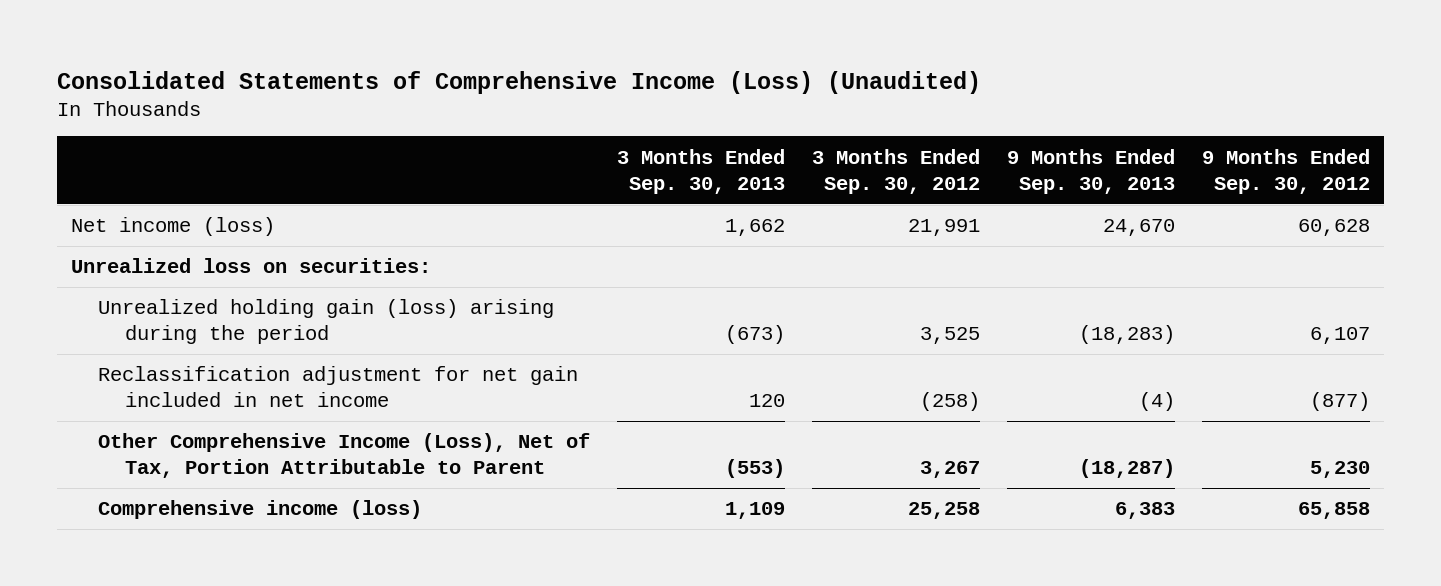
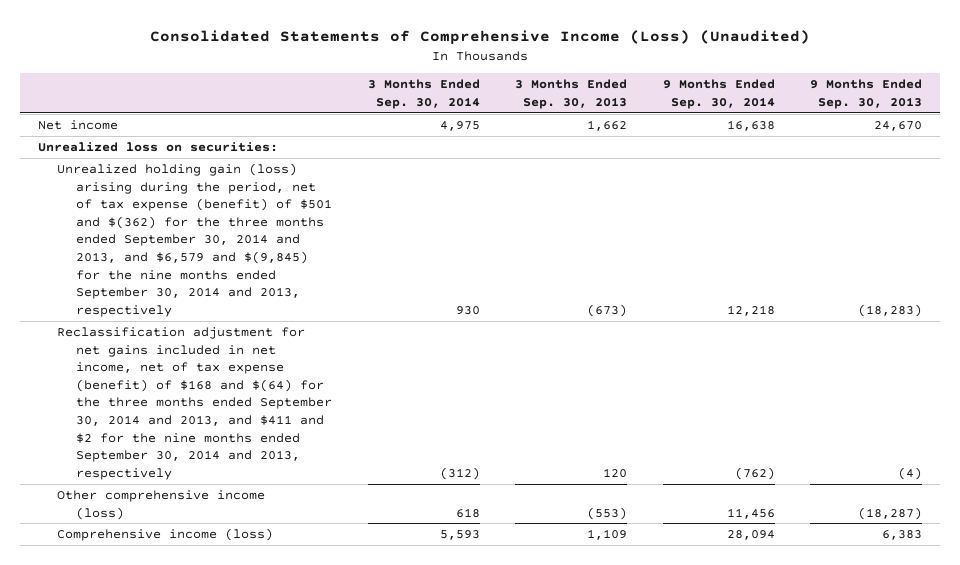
- | 3 Months Ended Sep. 30, 2013 | 3 Months Ended Sep. 30, 2012 | 9 Months Ended Sep. 30, 2013 | 9 Months Ended Sep. 30, 2012
+ | 3 Months Ended Sep. 30, 2014 | 3 Months Ended Sep. 30, 2013 | 9 Months Ended Sep. 30, 2014 | 9 Months Ended Sep. 30, 2013
- Net income (loss) | 1,662 | 21,991 | 24,670 | 60,628
+ Net income | 4,975 | 1,662 | 16,638 | 24,670
- Unrealized holding gain (loss) arising during the period | (673) | 3,525 | (18,283) | 6,107
- Reclassification adjustment for net gain included in net income | 120 | (258) | (4) | (877)
- Other Comprehensive Income (Loss), Net of Tax, Portion Attributable to Parent | (553) | 3,267 | (18,287) | 5,230
+ Unrealized holding gain (loss) arising during the period, net of tax expense (benefit) of $501 and $(362) for the three months ended September 30, 2014 and 2013, and $6,579 and $(9,845) for the nine months ended September 30, 2014 and 2013, respectively | 930 | (673) | 12,218 | (18,283)
+ Reclassification adjustment for net gains included in net income, net of tax expense (benefit) of $168 and $(64) for the three months ended September 30, 2014 and 2013, and $411 and $2 for the nine months ended September 30, 2014 and 2013, respectively | (312) | 120 | (762) | (4)
+ Other comprehensive income (loss) | 618 | (553) | 11,456 | (18,287)

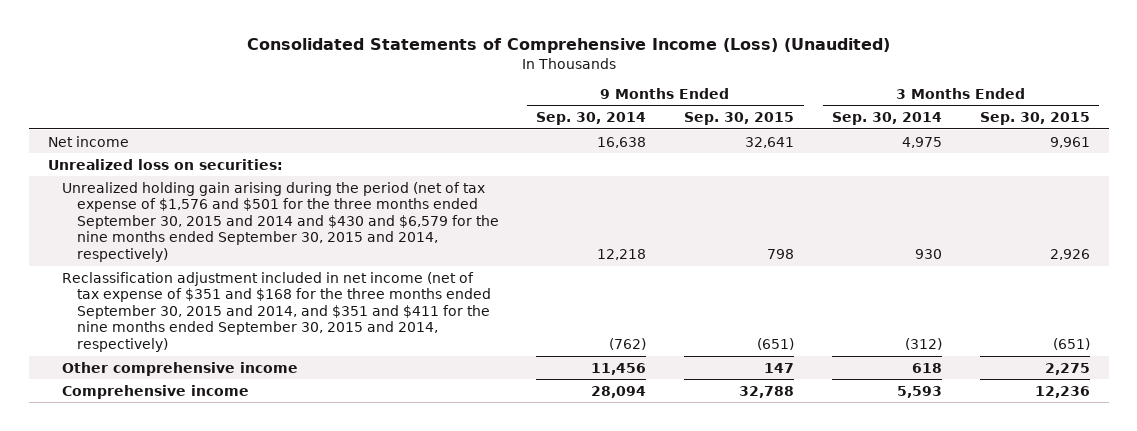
- | 3 Months Ended Sep. 30, 2014 | 3 Months Ended Sep. 30, 2013 | 9 Months Ended Sep. 30, 2014 | 9 Months Ended Sep. 30, 2013
+ | 9 Months Ended Sep. 30, 2014 | 9 Months Ended Sep. 30, 2015 | 3 Months Ended Sep. 30, 2014 | 3 Months Ended Sep. 30, 2015
- Unrealized holding gain (loss) arising during the period, net of tax expense (benefit) of $501 and $(362) for the three months ended September 30, 2014 and 2013, and $6,579 and $(9,845) for the nine months ended September 30, 2014 and 2013, respectively | 930 | (673) | 12,218 | (18,283)
- Reclassification adjustment for net gains included in net income, net of tax expense (benefit) of $168 and $(64) for the three months ended September 30, 2014 and 2013, and $411 and $2 for the nine months ended September 30, 2014 and 2013, respectively | (312) | 120 | (762) | (4)
- Other comprehensive income (loss) | 618 | (553) | 11,456 | (18,287)
- Comprehensive income (loss) | 5,593 | 1,109 | 28,094 | 6,383
+ Unrealized holding gain arising during the period (net of tax expense of $1,576 and $501 for the three months ended September 30, 2015 and 2014 and $430 and $6,579 for the nine months ended September 30, 2015 and 2014, respectively) | 12,218 | 798 | 930 | 2,926
+ Reclassification adjustment included in net income (net of tax expense of $351 and $168 for the three months ended September 30, 2015 and 2014, and $351 and $411 for the nine months ended September 30, 2015 and 2014, respectively) | (762) | (651) | (312) | (651)
+ Other comprehensive income | 11,456 | 147 | 618 | 2,275
+ Comprehensive income | 28,094 | 32,788 | 5,593 | 12,236

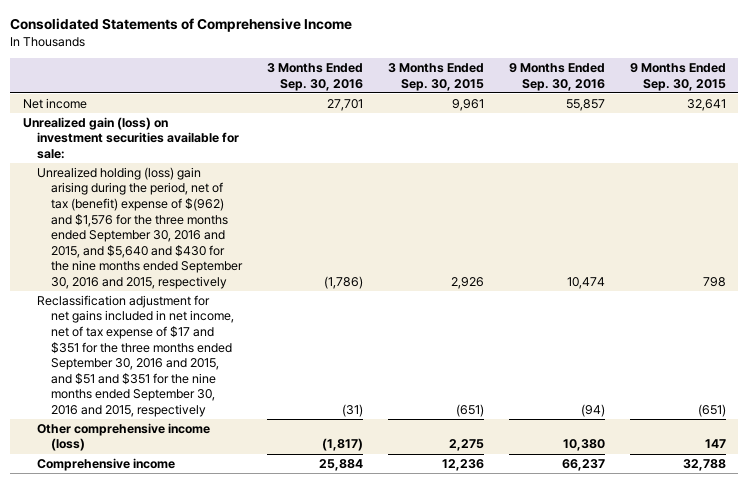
- Consolidated Statements of Comprehensive Income (Loss) (Unaudited)
+ Consolidated Statements of Comprehensive Income
- | 9 Months Ended Sep. 30, 2014 | 9 Months Ended Sep. 30, 2015 | 3 Months Ended Sep. 30, 2014 | 3 Months Ended Sep. 30, 2015
+ | 3 Months Ended Sep. 30, 2016 | 3 Months Ended Sep. 30, 2015 | 9 Months Ended Sep. 30, 2016 | 9 Months Ended Sep. 30, 2015
- Unrealized loss on securities:
- Unrealized holding gain arising during the period (net of tax expense of $1,576 and $501 for the three months ended September 30, 2015 and 2014 and $430 and $6,579 for the nine months ended September 30, 2015 and 2014, respectively) | 12,218 | 798 | 930 | 2,926
- Reclassification adjustment included in net income (net of tax expense of $351 and $168 for the three months ended September 30, 2015 and 2014, and $351 and $411 for the nine months ended September 30, 2015 and 2014, respectively) | (762) | (651) | (312) | (651)
- Other comprehensive income | 11,456 | 147 | 618 | 2,275
+ Unrealized gain (loss) on investment securities available for sale:
+ Unrealized holding (loss) gain arising during the period, net of tax (benefit) expense of $(962) and $1,576 for the three months ended September 30, 2016 and 2015, and $5,640 and $430 for the nine months ended September 30, 2016 and 2015, respectively | (1,786) | 2,926 | 10,474 | 798
+ Reclassification adjustment for net gains included in net income, net of tax expense of $17 and $351 for the three months ended September 30, 2016 and 2015, and $51 and $351 for the nine months ended September 30, 2016 and 2015, respectively | (31) | (651) | (94) | (651)
+ Other comprehensive income (loss) | (1,817) | 2,275 | 10,380 | 147

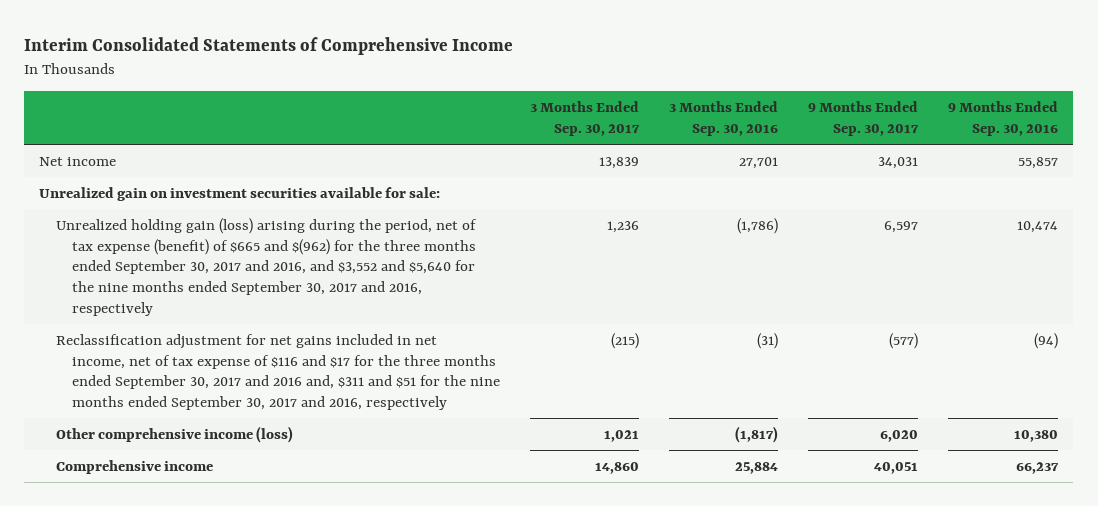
- Consolidated Statements of Comprehensive Income
+ Interim Consolidated Statements of Comprehensive Income
- | 3 Months Ended Sep. 30, 2016 | 3 Months Ended Sep. 30, 2015 | 9 Months Ended Sep. 30, 2016 | 9 Months Ended Sep. 30, 2015
+ | 3 Months Ended Sep. 30, 2017 | 3 Months Ended Sep. 30, 2016 | 9 Months Ended Sep. 30, 2017 | 9 Months Ended Sep. 30, 2016
- Unrealized gain (loss) on investment securities available for sale:
- Unrealized holding (loss) gain arising during the period, net of tax (benefit) expense of $(962) and $1,576 for the three months ended September 30, 2016 and 2015, and $5,640 and $430 for the nine months ended September 30, 2016 and 2015, respectively | (1,786) | 2,926 | 10,474 | 798
- Reclassification adjustment for net gains included in net income, net of tax expense of $17 and $351 for the three months ended September 30, 2016 and 2015, and $51 and $351 for the nine months ended September 30, 2016 and 2015, respectively | (31) | (651) | (94) | (651)
+ Unrealized gain on investment securities available for sale:
+ Unrealized holding gain (loss) arising during the period, net of tax expense (benefit) of $665 and $(962) for the three months ended September 30, 2017 and 2016, and $3,552 and $5,640 for the nine months ended September 30, 2017 and 2016, respectively | 1,236 | (1,786) | 6,597 | 10,474
+ Reclassification adjustment for net gains included in net income, net of tax expense of $116 and $17 for the three months ended September 30, 2017 and 2016 and, $311 and $51 for the nine months ended September 30, 2017 and 2016, respectively | (215) | (31) | (577) | (94)

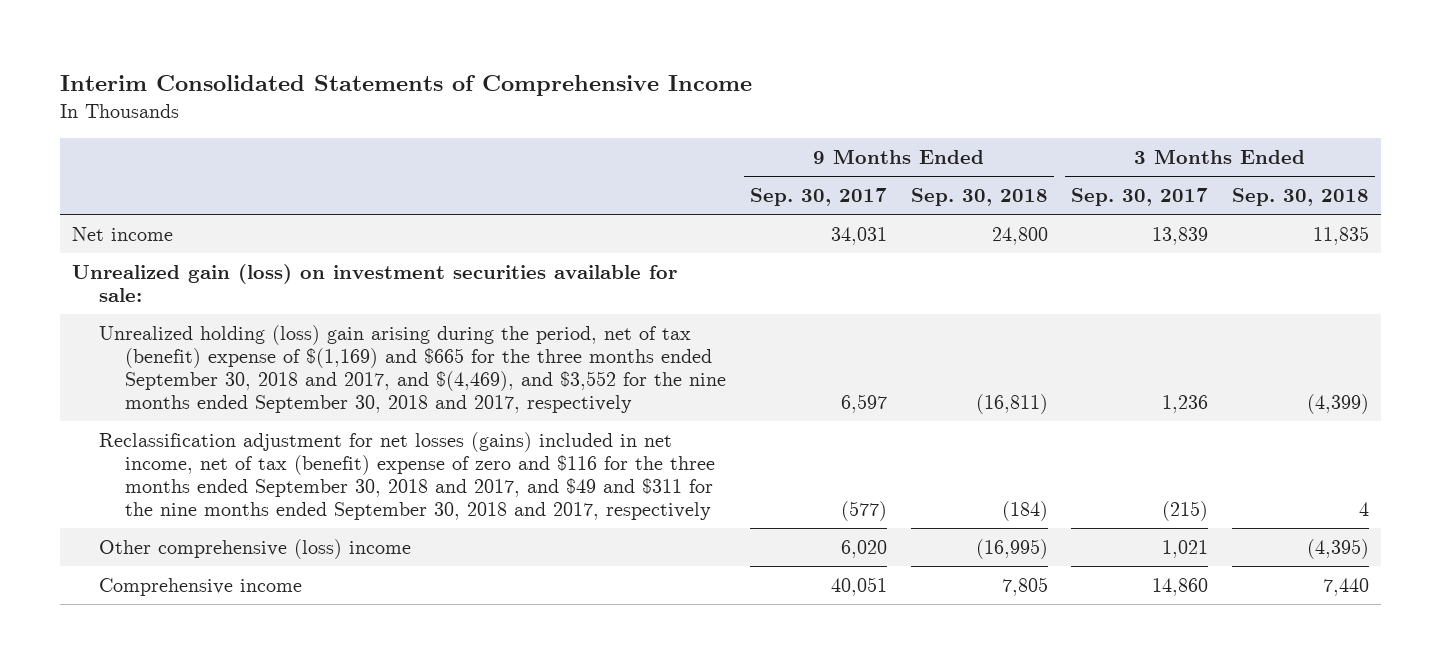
- | 3 Months Ended Sep. 30, 2017 | 3 Months Ended Sep. 30, 2016 | 9 Months Ended Sep. 30, 2017 | 9 Months Ended Sep. 30, 2016
+ | 9 Months Ended Sep. 30, 2017 | 9 Months Ended Sep. 30, 2018 | 3 Months Ended Sep. 30, 2017 | 3 Months Ended Sep. 30, 2018
- Unrealized gain on investment securities available for sale:
- Unrealized holding gain (loss) arising during the period, net of tax expense (benefit) of $665 and $(962) for the three months ended September 30, 2017 and 2016, and $3,552 and $5,640 for the nine months ended September 30, 2017 and 2016, respectively | 1,236 | (1,786) | 6,597 | 10,474
- Reclassification adjustment for net gains included in net income, net of tax expense of $116 and $17 for the three months ended September 30, 2017 and 2016 and, $311 and $51 for the nine months ended September 30, 2017 and 2016, respectively | (215) | (31) | (577) | (94)
- Other comprehensive income (loss) | 1,021 | (1,817) | 6,020 | 10,380
+ Unrealized gain (loss) on investment securities available for sale:
+ Unrealized holding (loss) gain arising during the period, net of tax (benefit) expense of $(1,169) and $665 for the three months ended September 30, 2018 and 2017, and $(4,469), and $3,552 for the nine months ended September 30, 2018 and 2017, respectively | 6,597 | (16,811) | 1,236 | (4,399)
+ Reclassification adjustment for net losses (gains) included in net income, net of tax (benefit) expense of zero and $116 for the three months ended September 30, 2018 and 2017, and $49 and $311 for the nine months ended September 30, 2018 and 2017, respectively | (577) | (184) | (215) | 4
+ Other comprehensive (loss) income | 6,020 | (16,995) | 1,021 | (4,395)

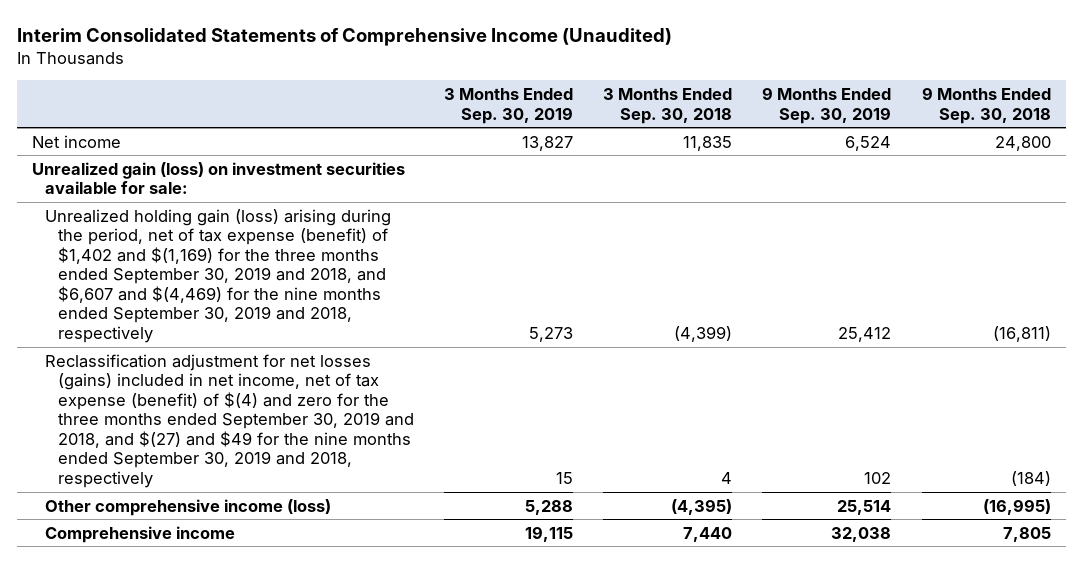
- Interim Consolidated Statements of Comprehensive Income
+ Interim Consolidated Statements of Comprehensive Income (Unaudited)
- | 9 Months Ended Sep. 30, 2017 | 9 Months Ended Sep. 30, 2018 | 3 Months Ended Sep. 30, 2017 | 3 Months Ended Sep. 30, 2018
+ | 3 Months Ended Sep. 30, 2019 | 3 Months Ended Sep. 30, 2018 | 9 Months Ended Sep. 30, 2019 | 9 Months Ended Sep. 30, 2018
- Unrealized holding (loss) gain arising during the period, net of tax (benefit) expense of $(1,169) and $665 for the three months ended September 30, 2018 and 2017, and $(4,469), and $3,552 for the nine months ended September 30, 2018 and 2017, respectively | 6,597 | (16,811) | 1,236 | (4,399)
- Reclassification adjustment for net losses (gains) included in net income, net of tax (benefit) expense of zero and $116 for the three months ended September 30, 2018 and 2017, and $49 and $311 for the nine months ended September 30, 2018 and 2017, respectively | (577) | (184) | (215) | 4
- Other comprehensive (loss) income | 6,020 | (16,995) | 1,021 | (4,395)
+ Unrealized holding gain (loss) arising during the period, net of tax expense (benefit) of $1,402 and $(1,169) for the three months ended September 30, 2019 and 2018, and $6,607 and $(4,469) for the nine months ended September 30, 2019 and 2018, respectively | 5,273 | (4,399) | 25,412 | (16,811)
+ Reclassification adjustment for net losses (gains) included in net income, net of tax expense (benefit) of $(4) and zero for the three months ended September 30, 2019 and 2018, and $(27) and $49 for the nine months ended September 30, 2019 and 2018, respectively | 15 | 4 | 102 | (184)
+ Other comprehensive income (loss) | 5,288 | (4,395) | 25,514 | (16,995)

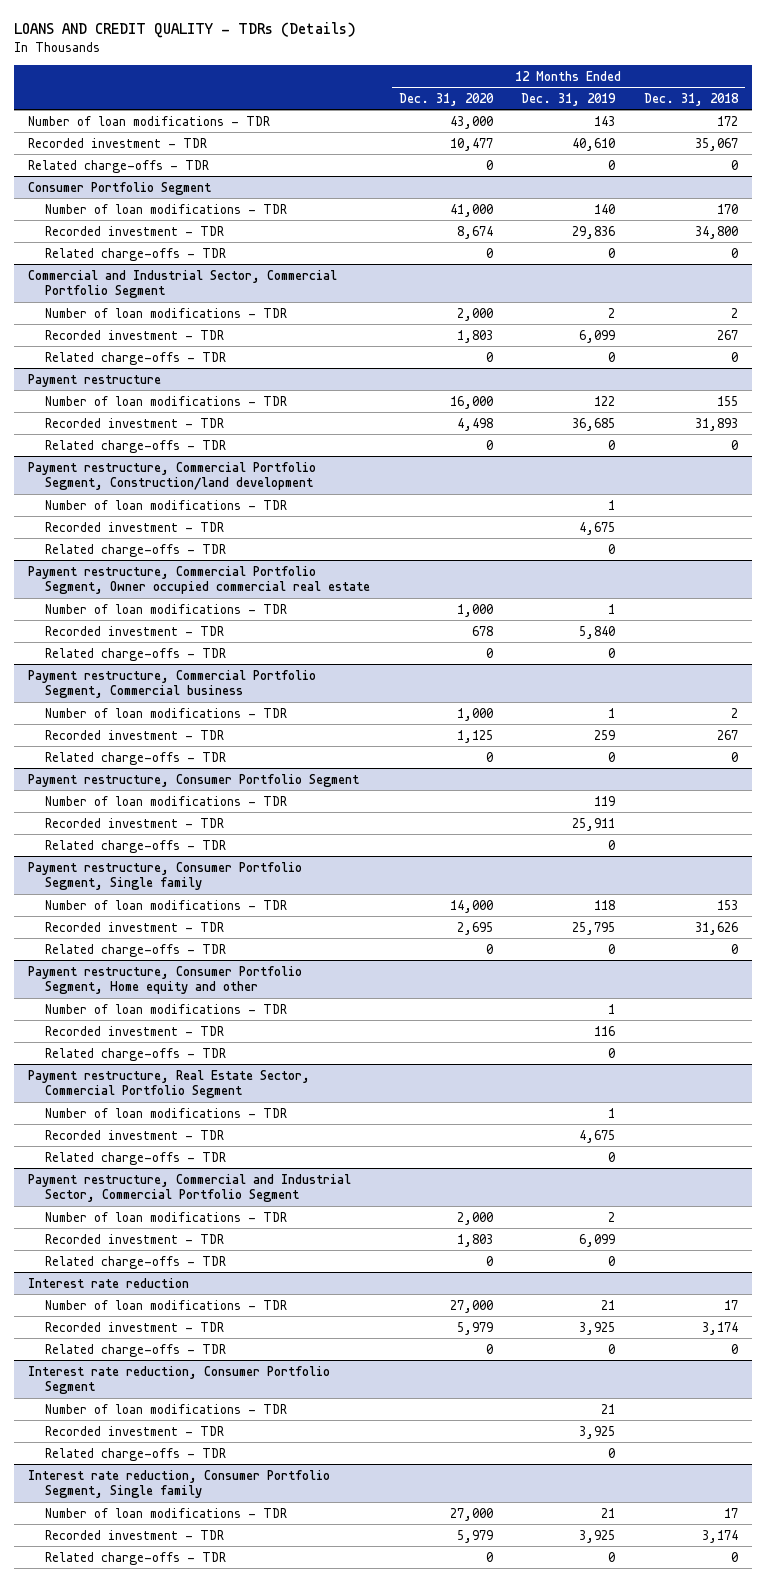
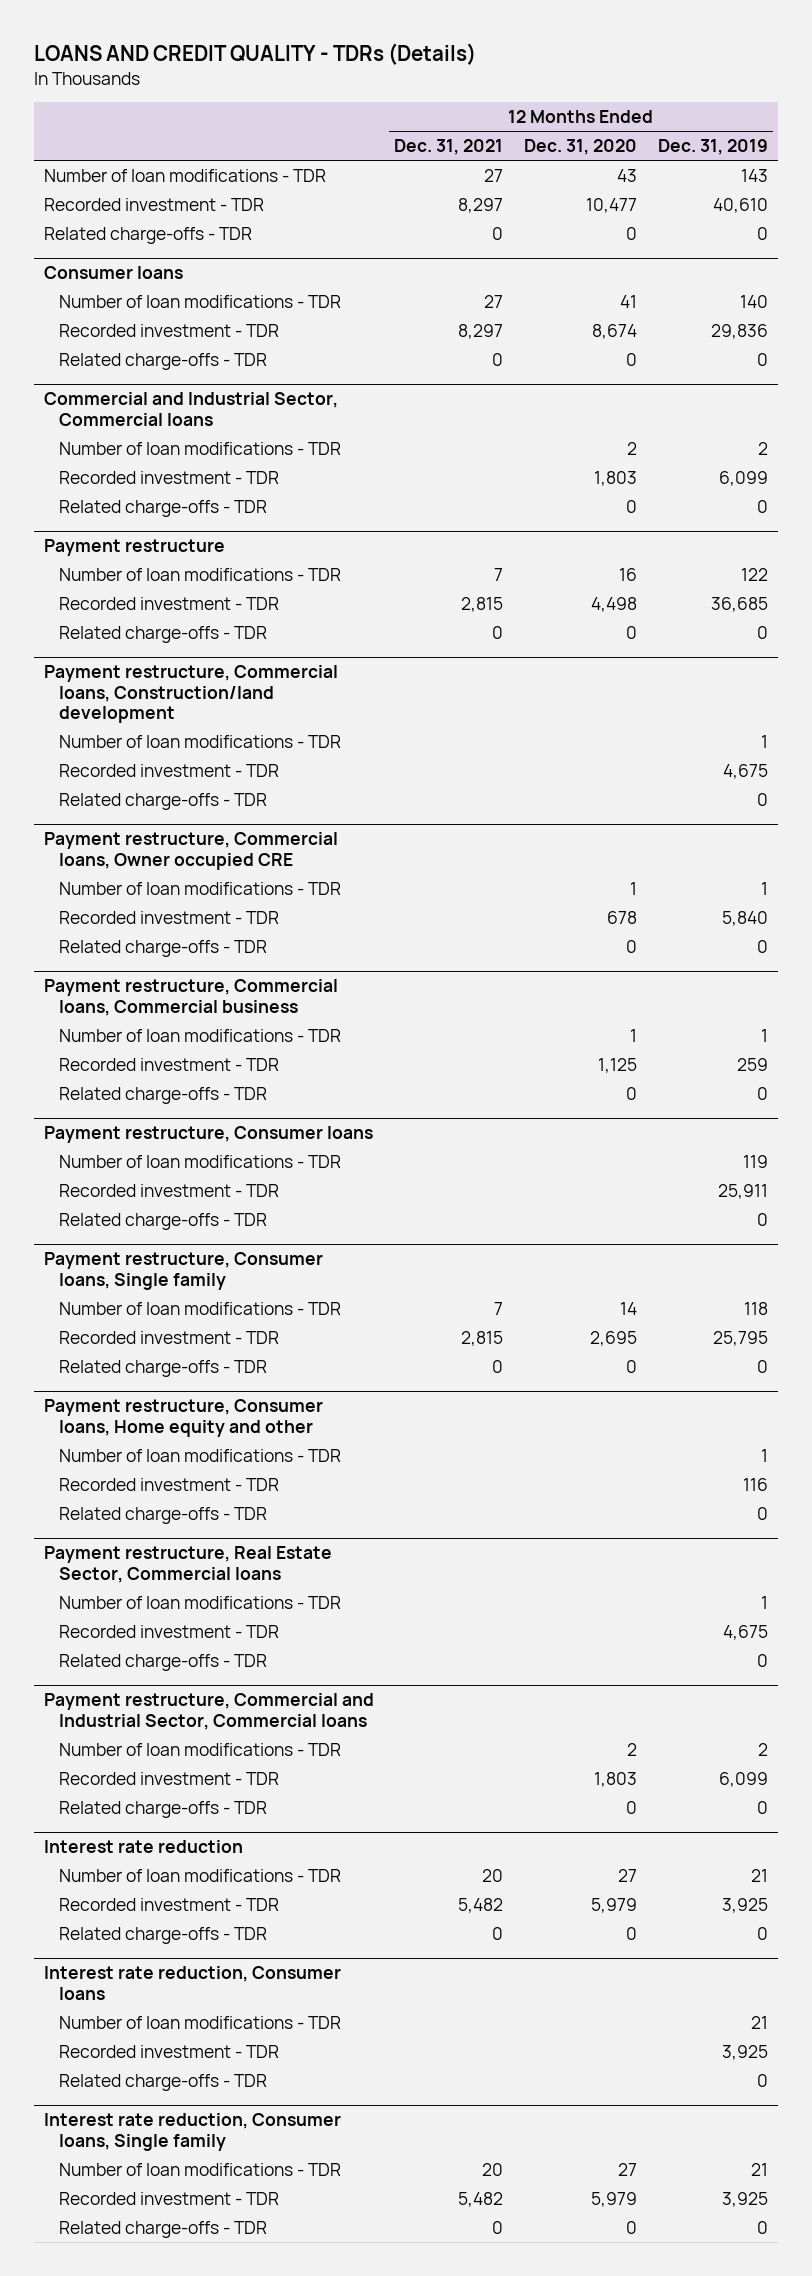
- | 12 Months Ended Dec. 31, 2020 | 12 Months Ended Dec. 31, 2019 | 12 Months Ended Dec. 31, 2018
+ | 12 Months Ended Dec. 31, 2021 | 12 Months Ended Dec. 31, 2020 | 12 Months Ended Dec. 31, 2019
- Number of loan modifications - TDR | 43,000 | 143 | 172
+ Number of loan modifications - TDR | 27 | 43 | 143
- Consumer Portfolio Segment
- Number of loan modifications - TDR | 41,000 | 140 | 170
+ Consumer loans
+ Number of loan modifications - TDR | 27 | 41 | 140
- Commercial and Industrial Sector, Commercial Portfolio Segment
- Number of loan modifications - TDR | 2,000 | 2 | 2
+ Commercial and Industrial Sector, Commercial loans
+ Number of loan modifications - TDR | | 2 | 2
@ Payment restructure
- Number of loan modifications - TDR | 16,000 | 122 | 155
+ Number of loan modifications - TDR | 7 | 16 | 122
- Payment restructure, Commercial Portfolio Segment, Construction/land development
+ Payment restructure, Commercial loans, Construction/land development
- Payment restructure, Commercial Portfolio Segment, Owner occupied commercial real estate
- Number of loan modifications - TDR | 1,000 | 1 |
+ Payment restructure, Commercial loans, Owner occupied CRE
+ Number of loan modifications - TDR | | 1 | 1
- Payment restructure, Commercial Portfolio Segment, Commercial business
- Number of loan modifications - TDR | 1,000 | 1 | 2
+ Payment restructure, Commercial loans, Commercial business
+ Number of loan modifications - TDR | | 1 | 1
- Payment restructure, Consumer Portfolio Segment
+ Payment restructure, Consumer loans
- Payment restructure, Consumer Portfolio Segment, Single family
- Number of loan modifications - TDR | 14,000 | 118 | 153
+ Payment restructure, Consumer loans, Single family
+ Number of loan modifications - TDR | 7 | 14 | 118
- Payment restructure, Consumer Portfolio Segment, Home equity and other
+ Payment restructure, Consumer loans, Home equity and other
- Payment restructure, Real Estate Sector, Commercial Portfolio Segment
+ Payment restructure, Real Estate Sector, Commercial loans
- Payment restructure, Commercial and Industrial Sector, Commercial Portfolio Segment
- Number of loan modifications - TDR | 2,000 | 2 |
+ Payment restructure, Commercial and Industrial Sector, Commercial loans
+ Number of loan modifications - TDR | | 2 | 2
@ Interest rate reduction
- Number of loan modifications - TDR | 27,000 | 21 | 17
+ Number of loan modifications - TDR | 20 | 27 | 21
- Interest rate reduction, Consumer Portfolio Segment
+ Interest rate reduction, Consumer loans
- Interest rate reduction, Consumer Portfolio Segment, Single family
- Number of loan modifications - TDR | 27,000 | 21 | 17
+ Interest rate reduction, Consumer loans, Single family
+ Number of loan modifications - TDR | 20 | 27 | 21

